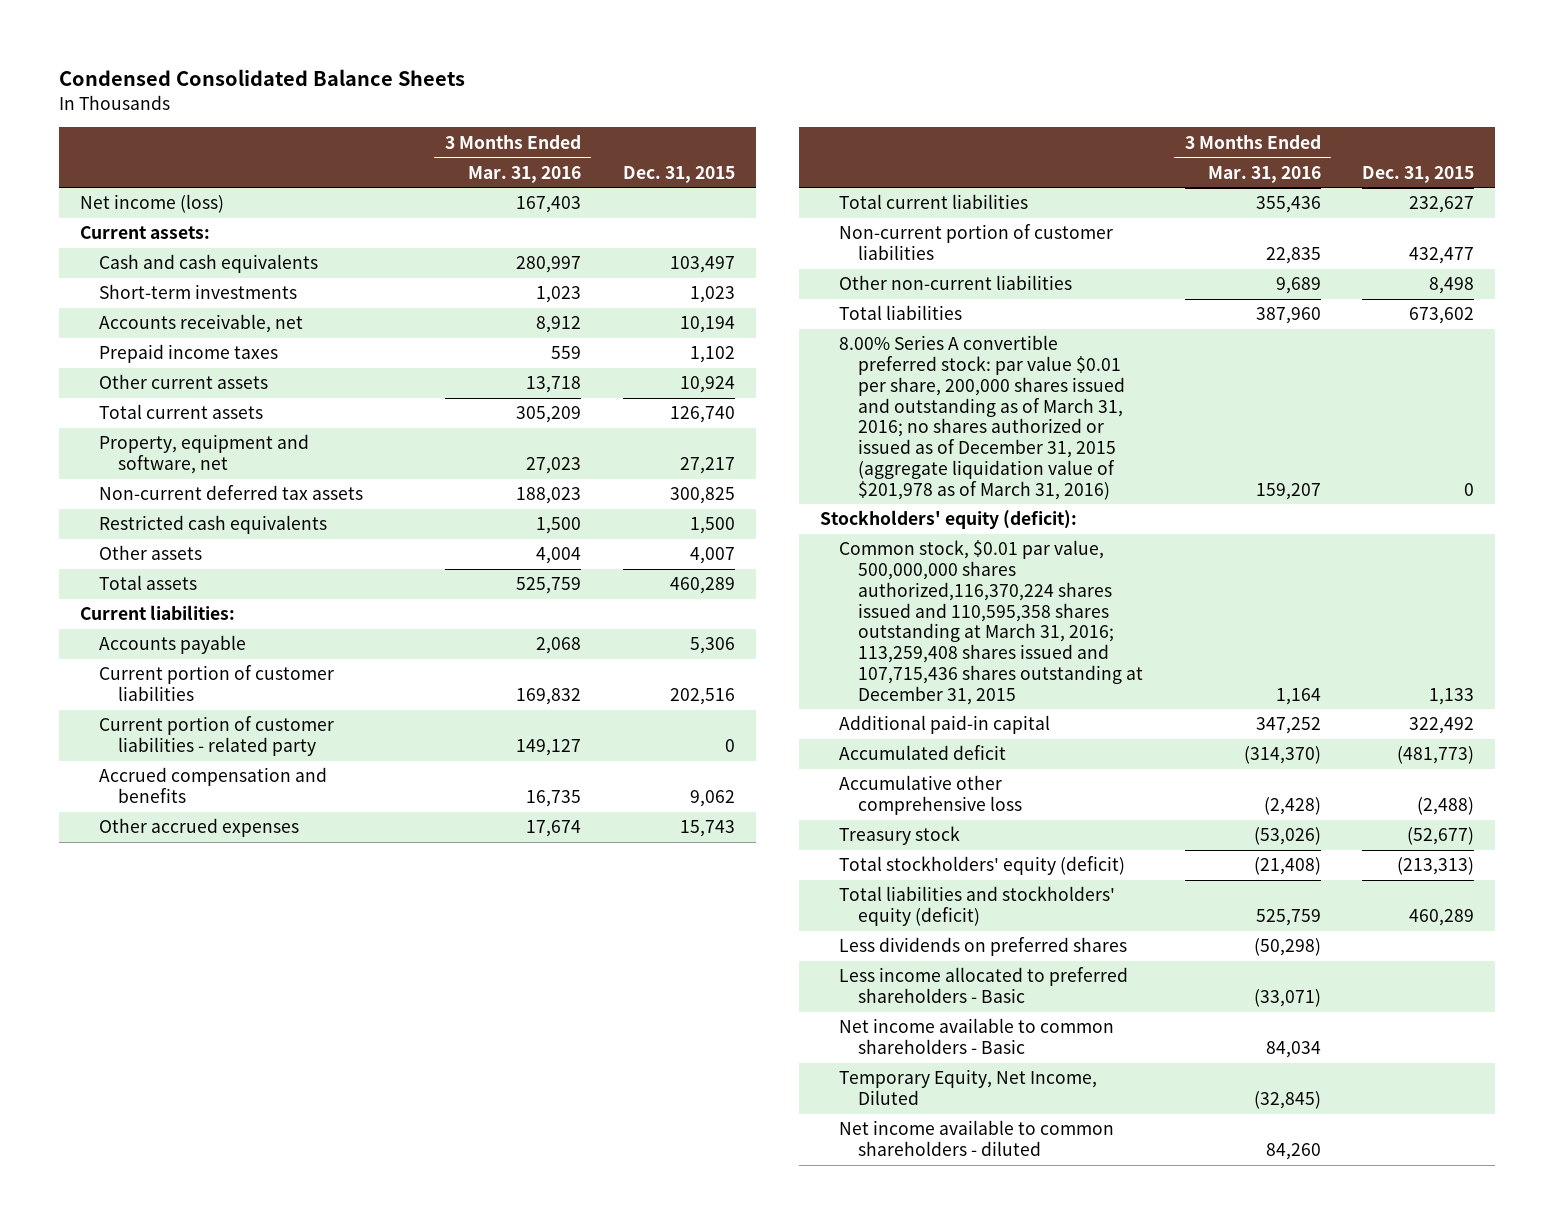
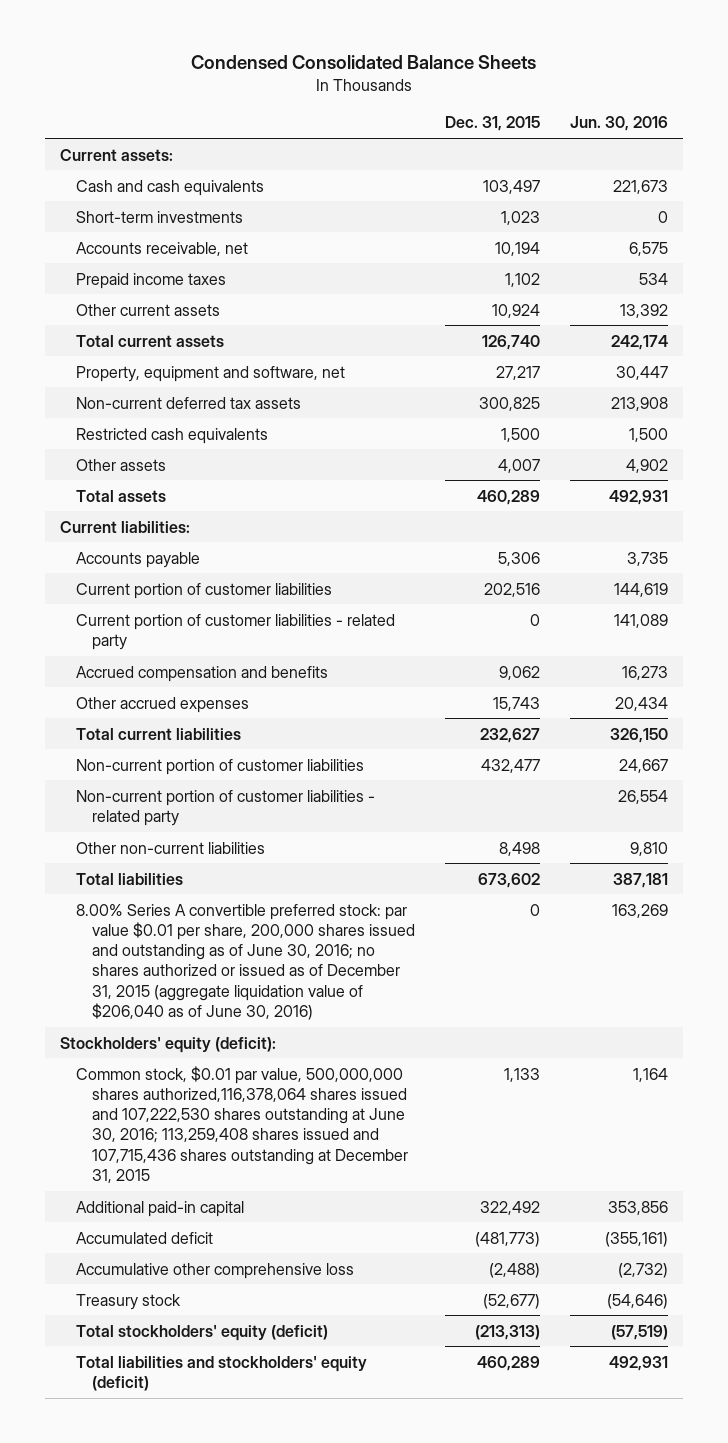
- | 3 Months Ended Mar. 31, 2016 | Dec. 31, 2015
+ | Dec. 31, 2015 | Jun. 30, 2016
- Net income (loss) | 167,403 |
+ Non-current portion of customer liabilities - related party | | 26,554
- 8.00% Series A convertible preferred stock: par value $0.01 per share, 200,000 shares issued and outstanding as of March 31, 2016; no shares authorized or issued as of December 31, 2015 (aggregate liquidation value of $201,978 as of March 31, 2016) | 159,207 | 0
+ 8.00% Series A convertible preferred stock: par value $0.01 per share, 200,000 shares issued and outstanding as of June 30, 2016; no shares authorized or issued as of December 31, 2015 (aggregate liquidation value of $206,040 as of June 30, 2016) | 0 | 163,269
- Common stock, $0.01 par value, 500,000,000 shares authorized,116,370,224 shares issued and 110,595,358 shares outstanding at March 31, 2016; 113,259,408 shares issued and 107,715,436 shares outstanding at December 31, 2015 | 1,164 | 1,133
+ Common stock, $0.01 par value, 500,000,000 shares authorized,116,378,064 shares issued and 107,222,530 shares outstanding at June 30, 2016; 113,259,408 shares issued and 107,715,436 shares outstanding at December 31, 2015 | 1,133 | 1,164
- Less dividends on preferred shares | (50,298) |
- Less income allocated to preferred shareholders - Basic | (33,071) |
- Net income available to common shareholders - Basic | 84,034 |
- Temporary Equity, Net Income, Diluted | (32,845) |
- Net income available to common shareholders - diluted | 84,260 |

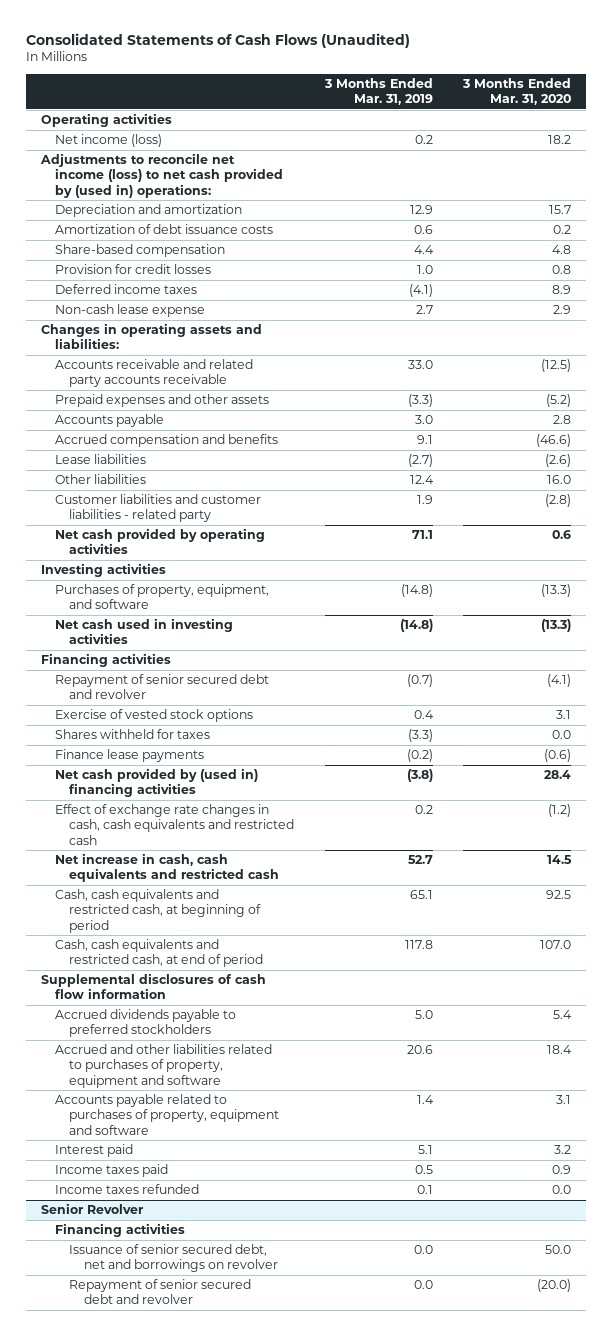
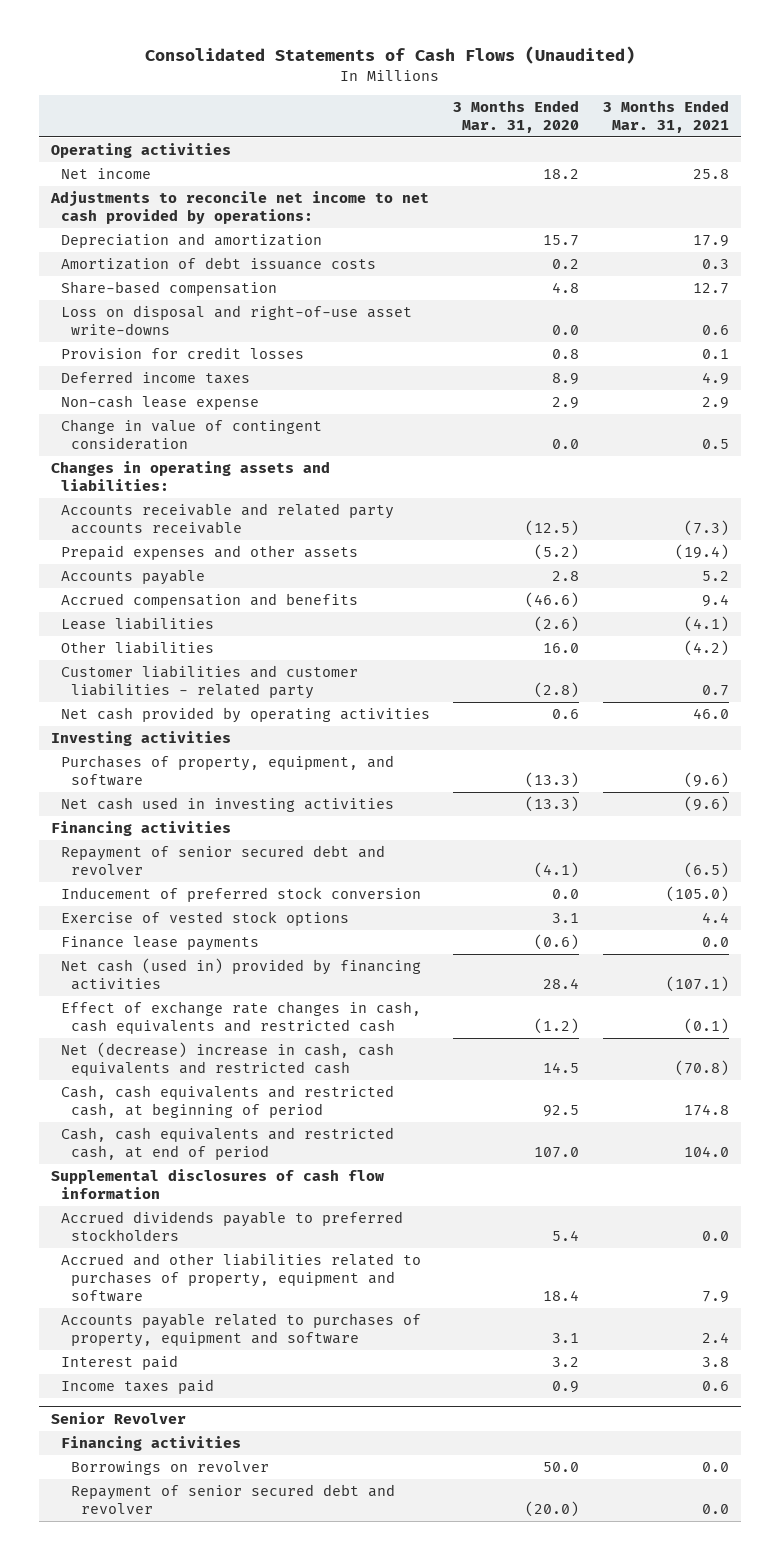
- | 3 Months Ended Mar. 31, 2019 | 3 Months Ended Mar. 31, 2020
+ | 3 Months Ended Mar. 31, 2020 | 3 Months Ended Mar. 31, 2021
- Net income (loss) | 0.2 | 18.2
- Adjustments to reconcile net income (loss) to net cash provided by (used in) operations:
+ Net income | 18.2 | 25.8
+ Adjustments to reconcile net income to net cash provided by operations:
+ Loss on disposal and right-of-use asset write-downs | 0.0 | 0.6
+ Change in value of contingent consideration | 0.0 | 0.5
+ Inducement of preferred stock conversion | 0.0 | (105.0)
- Shares withheld for taxes | (3.3) | 0.0
- Net cash provided by (used in) financing activities | (3.8) | 28.4
+ Net cash (used in) provided by financing activities | 28.4 | (107.1)
- Net increase in cash, cash equivalents and restricted cash | 52.7 | 14.5
+ Net (decrease) increase in cash, cash equivalents and restricted cash | 14.5 | (70.8)
- Income taxes refunded | 0.1 | 0.0
@ Senior Revolver
- Issuance of senior secured debt, net and borrowings on revolver | 0.0 | 50.0
+ Borrowings on revolver | 50.0 | 0.0

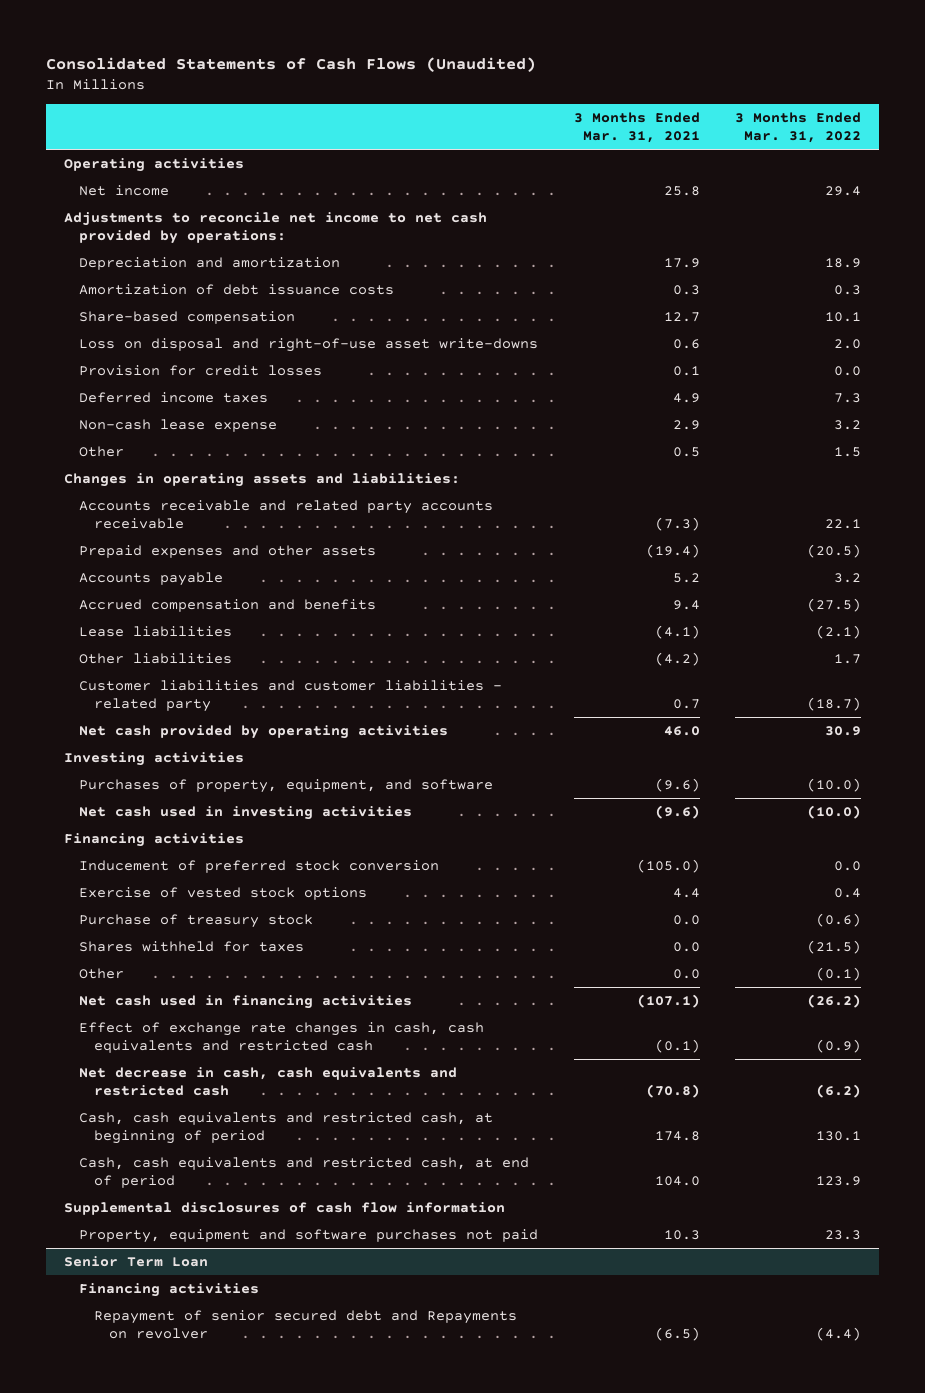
- | 3 Months Ended Mar. 31, 2020 | 3 Months Ended Mar. 31, 2021
+ | 3 Months Ended Mar. 31, 2021 | 3 Months Ended Mar. 31, 2022
- Change in value of contingent consideration | 0.0 | 0.5
+ Other | 0.5 | 1.5
- Repayment of senior secured debt and revolver | (4.1) | (6.5)
- Finance lease payments | (0.6) | 0.0
- Net cash (used in) provided by financing activities | 28.4 | (107.1)
+ Purchase of treasury stock | 0.0 | (0.6)
+ Shares withheld for taxes | 0.0 | (21.5)
+ Other | 0.0 | (0.1)
+ Net cash used in financing activities | (107.1) | (26.2)
- Net (decrease) increase in cash, cash equivalents and restricted cash | 14.5 | (70.8)
+ Net decrease in cash, cash equivalents and restricted cash | (70.8) | (6.2)
- Accrued dividends payable to preferred stockholders | 5.4 | 0.0
- Accrued and other liabilities related to purchases of property, equipment and software | 18.4 | 7.9
- Accounts payable related to purchases of property, equipment and software | 3.1 | 2.4
- Interest paid | 3.2 | 3.8
- Income taxes paid | 0.9 | 0.6
- Senior Revolver
+ Property, equipment and software purchases not paid | 10.3 | 23.3
+ Senior Term Loan
- Borrowings on revolver | 50.0 | 0.0
- Repayment of senior secured debt and revolver | (20.0) | 0.0
+ Repayment of senior secured debt and Repayments on revolver | (6.5) | (4.4)

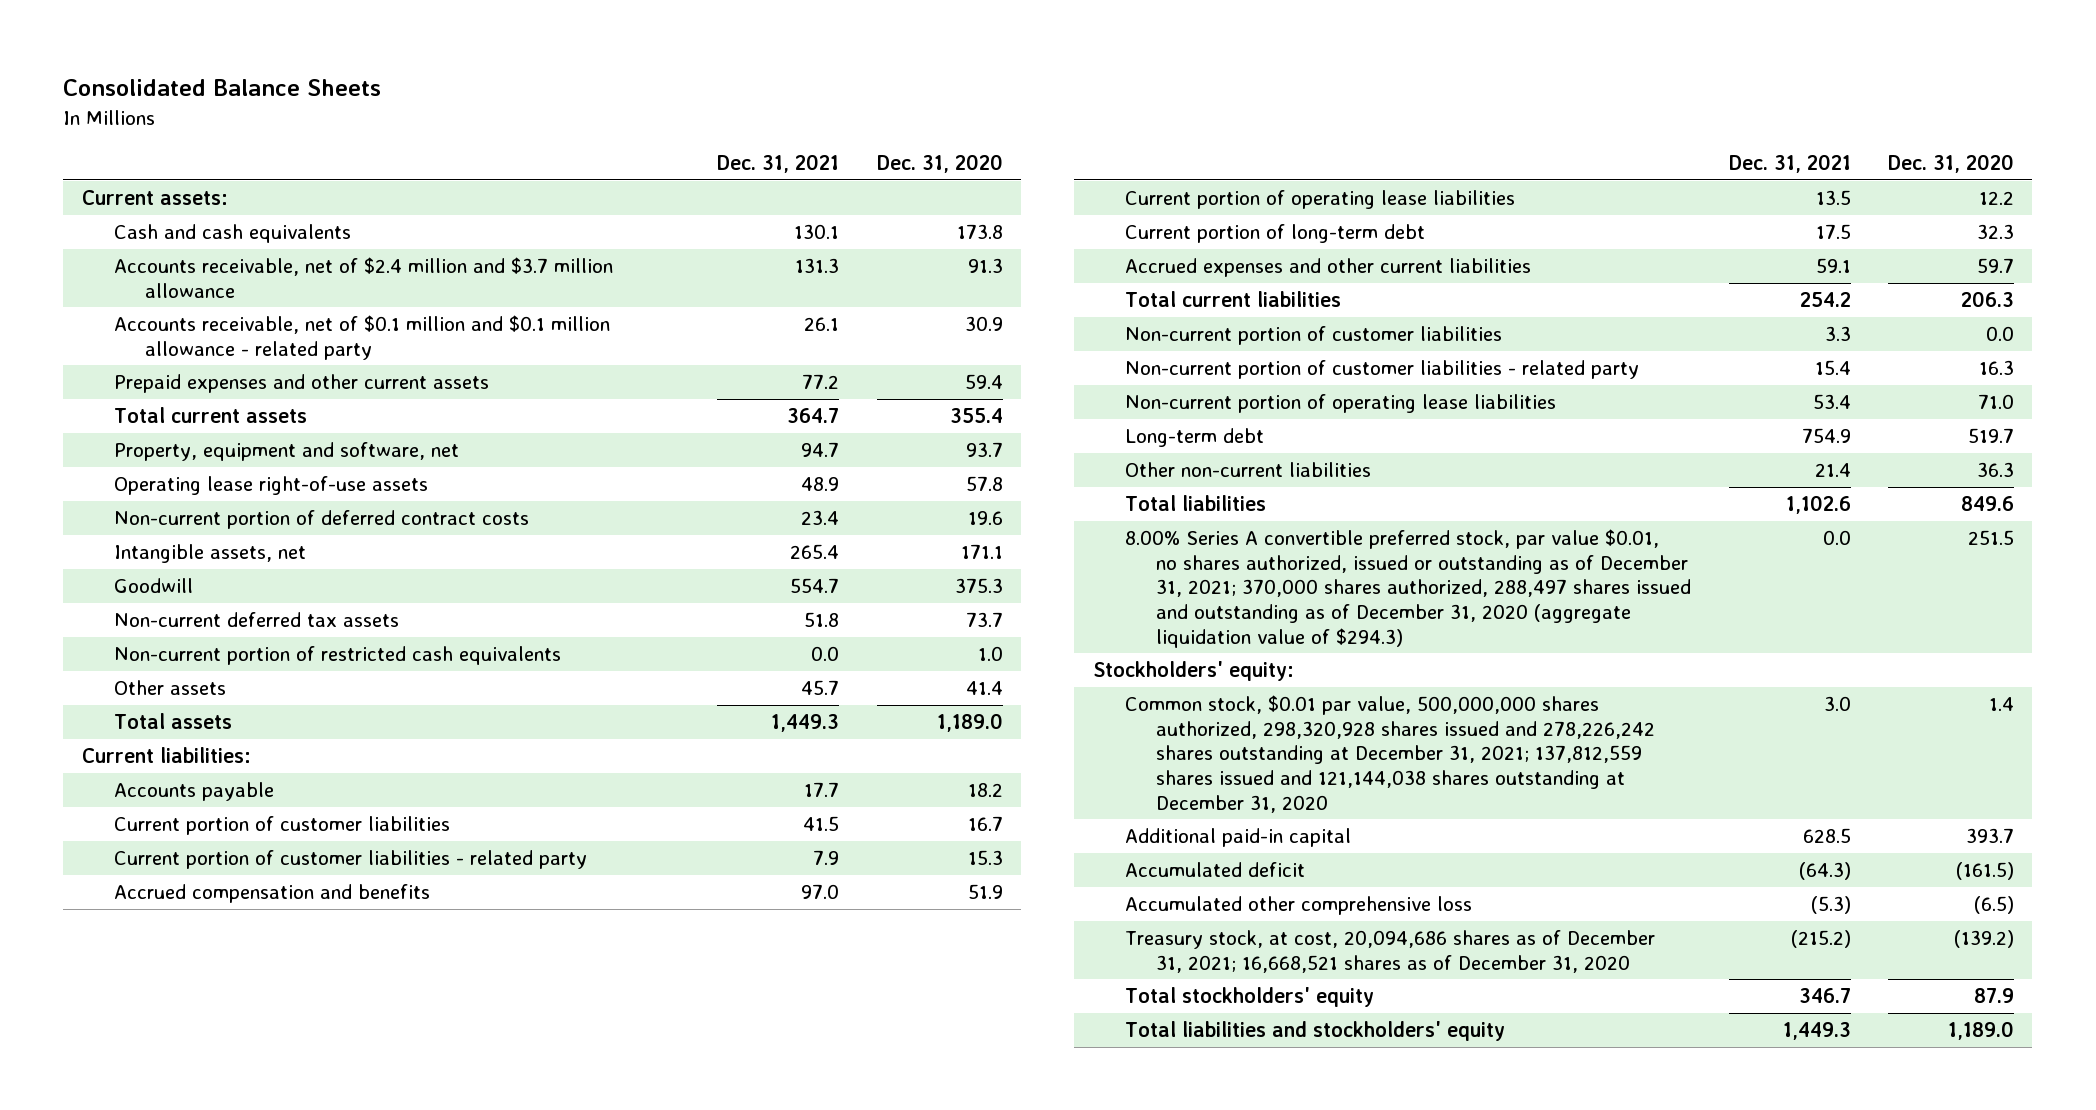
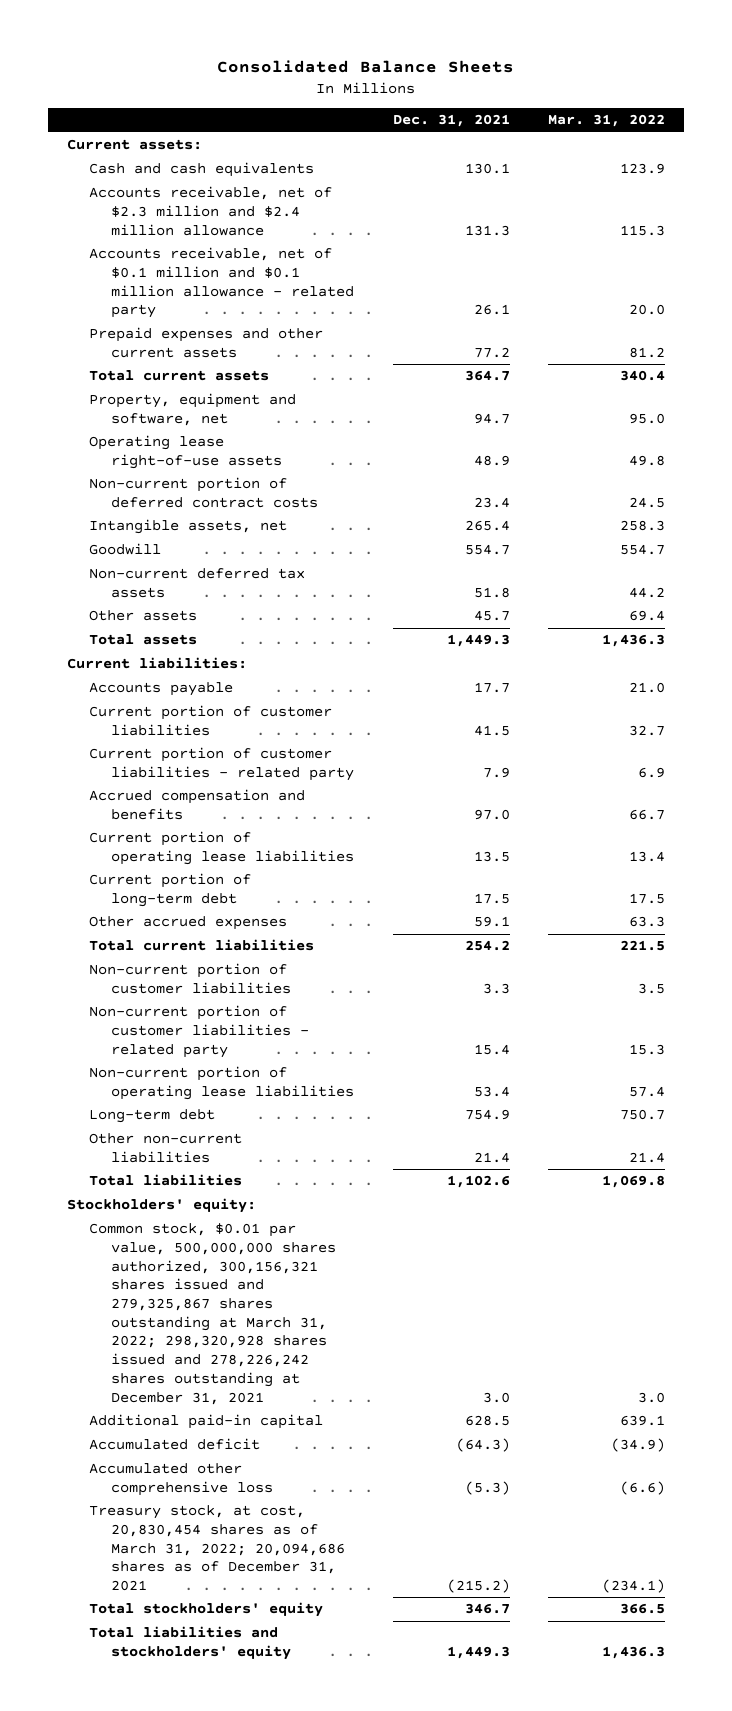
- | Dec. 31, 2021 | Dec. 31, 2020
+ | Dec. 31, 2021 | Mar. 31, 2022
- Accounts receivable, net of $2.4 million and $3.7 million allowance | 131.3 | 91.3
+ Accounts receivable, net of $2.3 million and $2.4 million allowance | 131.3 | 115.3
- Non-current portion of restricted cash equivalents | 0.0 | 1.0
- Accrued expenses and other current liabilities | 59.1 | 59.7
+ Other accrued expenses | 59.1 | 63.3
- 8.00% Series A convertible preferred stock, par value $0.01, no shares authorized, issued or outstanding as of December 31, 2021; 370,000 shares authorized, 288,497 shares issued and outstanding as of December 31, 2020 (aggregate liquidation value of $294.3) | 0.0 | 251.5
- Common stock, $0.01 par value, 500,000,000 shares authorized, 298,320,928 shares issued and 278,226,242 shares outstanding at December 31, 2021; 137,812,559 shares issued and 121,144,038 shares outstanding at December 31, 2020 | 3.0 | 1.4
+ Common stock, $0.01 par value, 500,000,000 shares authorized, 300,156,321 shares issued and 279,325,867 shares outstanding at March 31, 2022; 298,320,928 shares issued and 278,226,242 shares outstanding at December 31, 2021 | 3.0 | 3.0
- Treasury stock, at cost, 20,094,686 shares as of December 31, 2021; 16,668,521 shares as of December 31, 2020 | (215.2) | (139.2)
+ Treasury stock, at cost, 20,830,454 shares as of March 31, 2022; 20,094,686 shares as of December 31, 2021 | (215.2) | (234.1)

